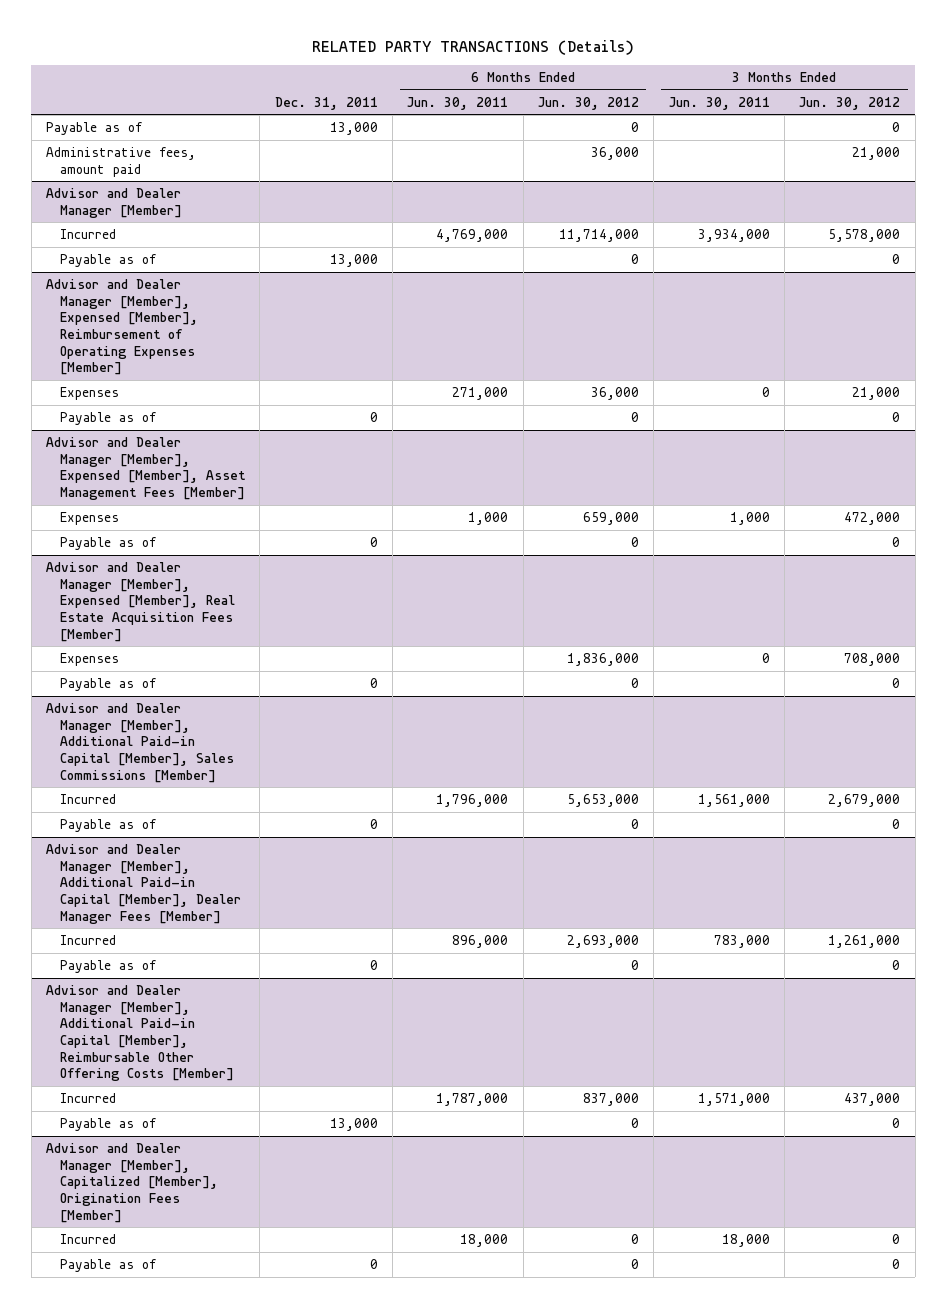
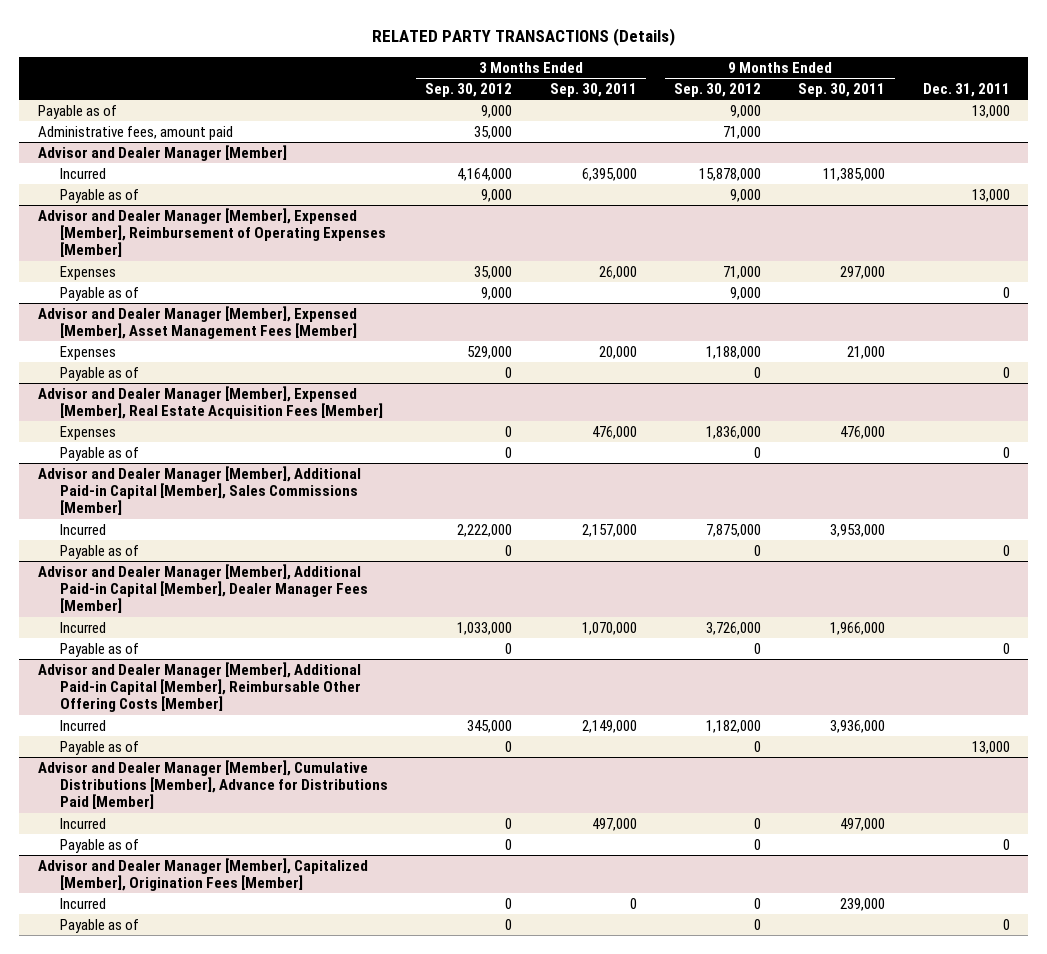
- | Dec. 31, 2011 | 6 Months Ended Jun. 30, 2011 | 6 Months Ended Jun. 30, 2012 | 3 Months Ended Jun. 30, 2011 | 3 Months Ended Jun. 30, 2012
+ | 3 Months Ended Sep. 30, 2012 | 3 Months Ended Sep. 30, 2011 | 9 Months Ended Sep. 30, 2012 | 9 Months Ended Sep. 30, 2011 | Dec. 31, 2011
+ Advisor and Dealer Manager [Member], Cumulative Distributions [Member], Advance for Distributions Paid [Member]
+ Incurred | 0 | 497,000 | 0 | 497,000 |
+ Payable as of | 0 | | 0 | | 0

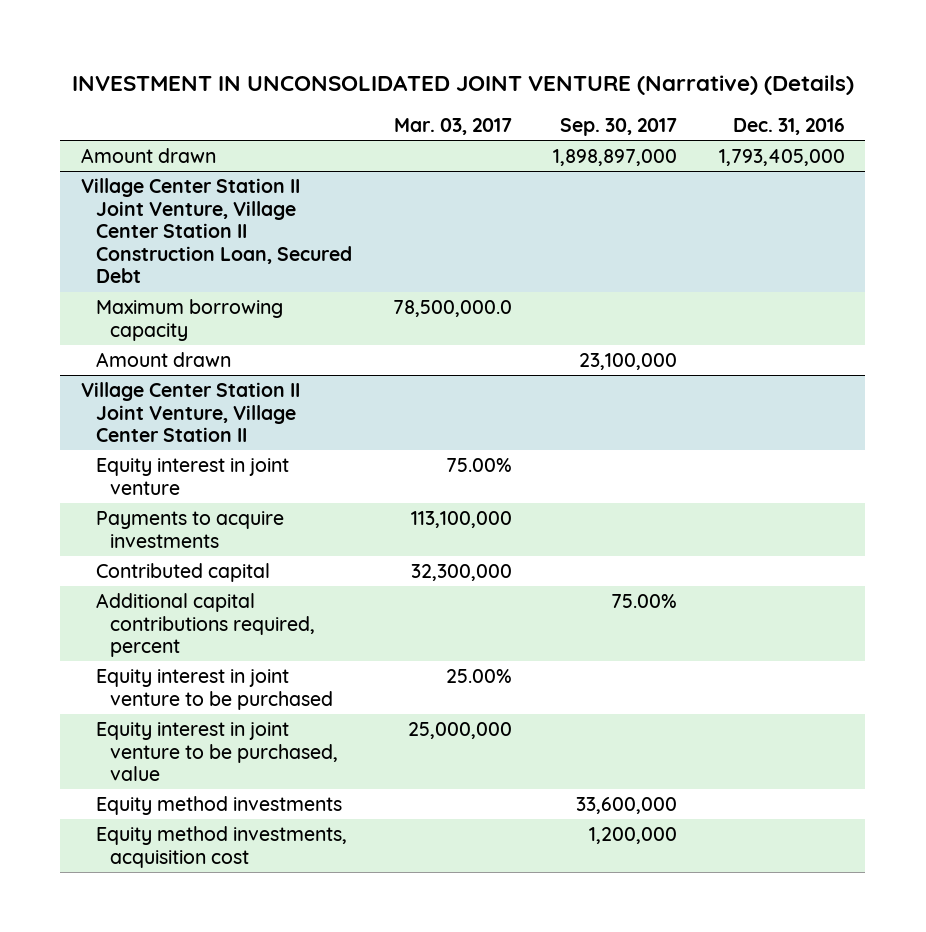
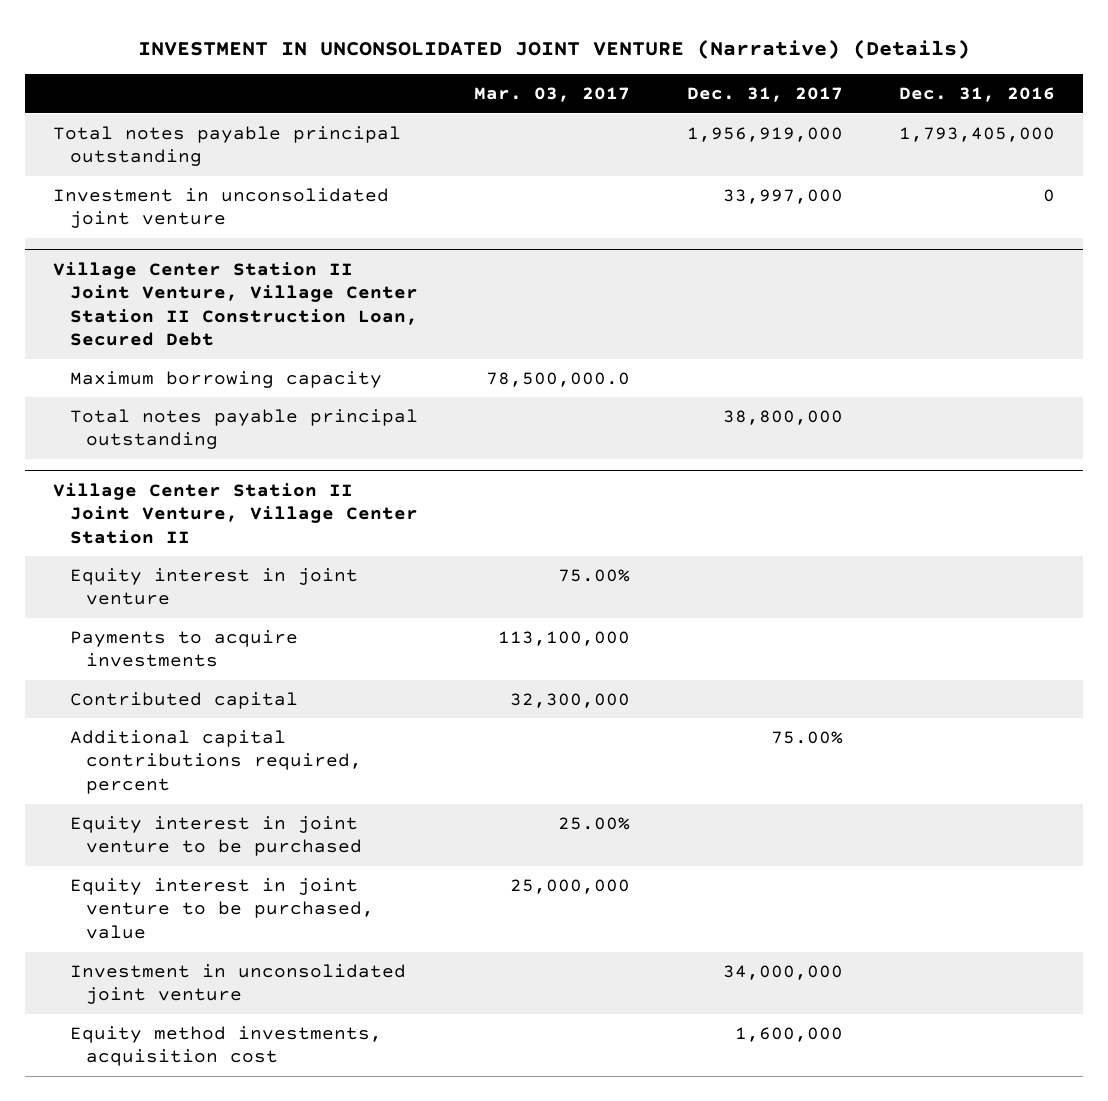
- | Mar. 03, 2017 | Sep. 30, 2017 | Dec. 31, 2016
+ | Mar. 03, 2017 | Dec. 31, 2017 | Dec. 31, 2016
- Amount drawn | | 1,898,897,000 | 1,793,405,000
+ Total notes payable principal outstanding | | 1,956,919,000 | 1,793,405,000
+ Investment in unconsolidated joint venture | | 33,997,000 | 0
@ Village Center Station II Joint Venture, Village Center Station II Construction Loan, Secured Debt
- Amount drawn | | 23,100,000 |
+ Total notes payable principal outstanding | | 38,800,000 |
@ Village Center Station II Joint Venture, Village Center Station II
- Equity method investments | | 33,600,000 |
+ Investment in unconsolidated joint venture | | 34,000,000 |

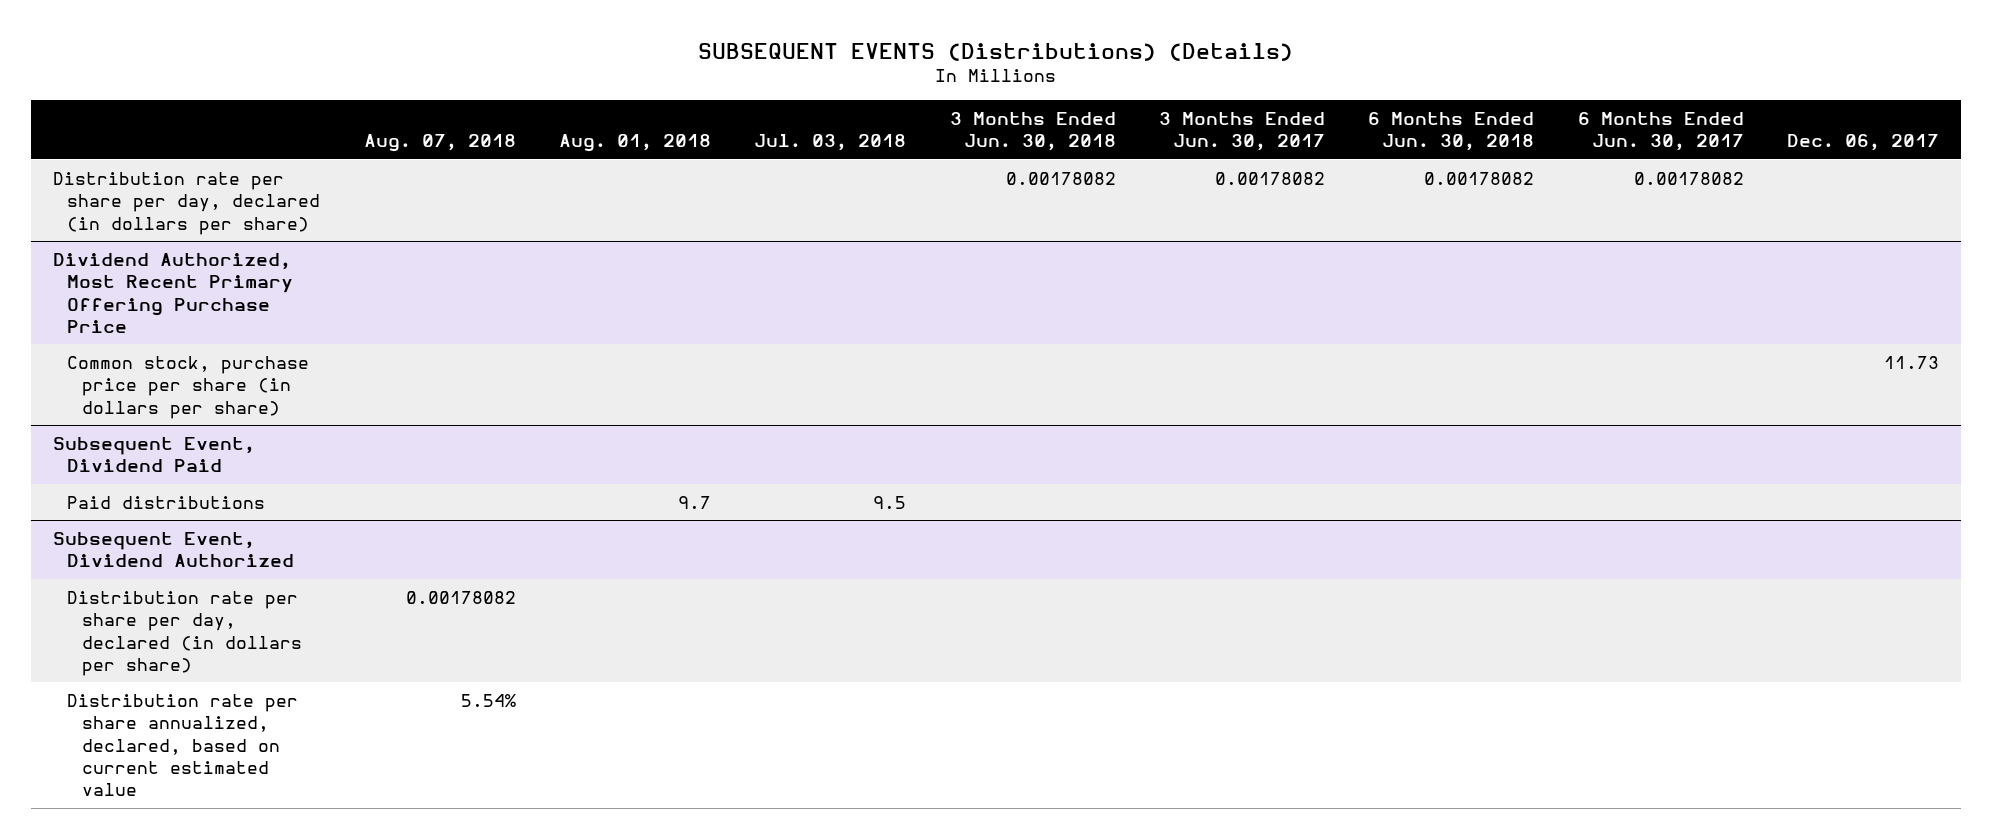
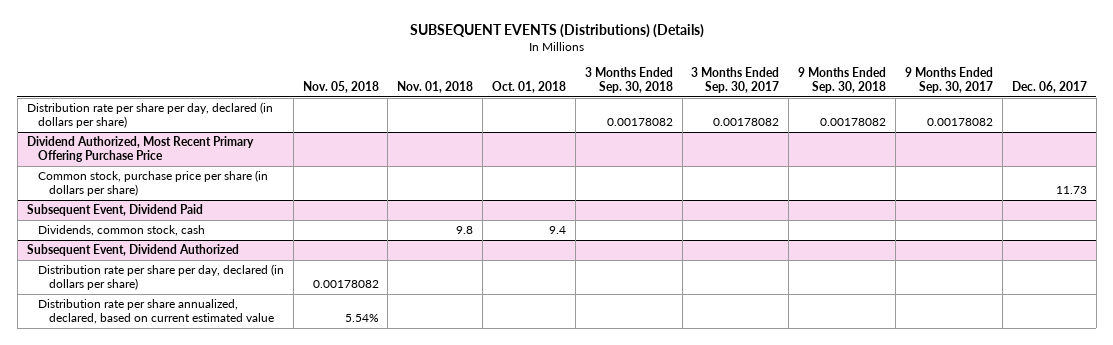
- | Aug. 07, 2018 | Aug. 01, 2018 | Jul. 03, 2018 | 3 Months Ended Jun. 30, 2018 | 3 Months Ended Jun. 30, 2017 | 6 Months Ended Jun. 30, 2018 | 6 Months Ended Jun. 30, 2017 | Dec. 06, 2017
+ | Nov. 05, 2018 | Nov. 01, 2018 | Oct. 01, 2018 | 3 Months Ended Sep. 30, 2018 | 3 Months Ended Sep. 30, 2017 | 9 Months Ended Sep. 30, 2018 | 9 Months Ended Sep. 30, 2017 | Dec. 06, 2017
@ Subsequent Event, Dividend Paid
- Paid distributions | | 9.7 | 9.5 | | | | |
+ Dividends, common stock, cash | | 9.8 | 9.4 | | | | |

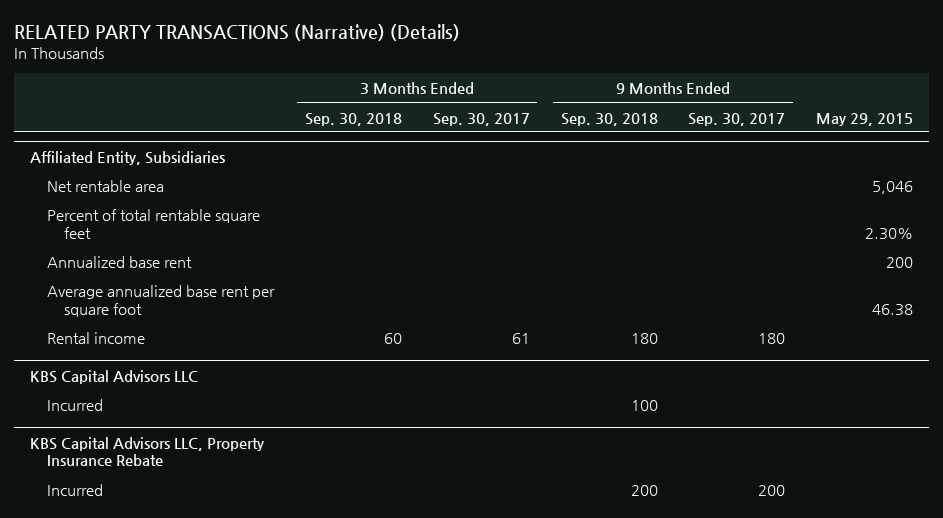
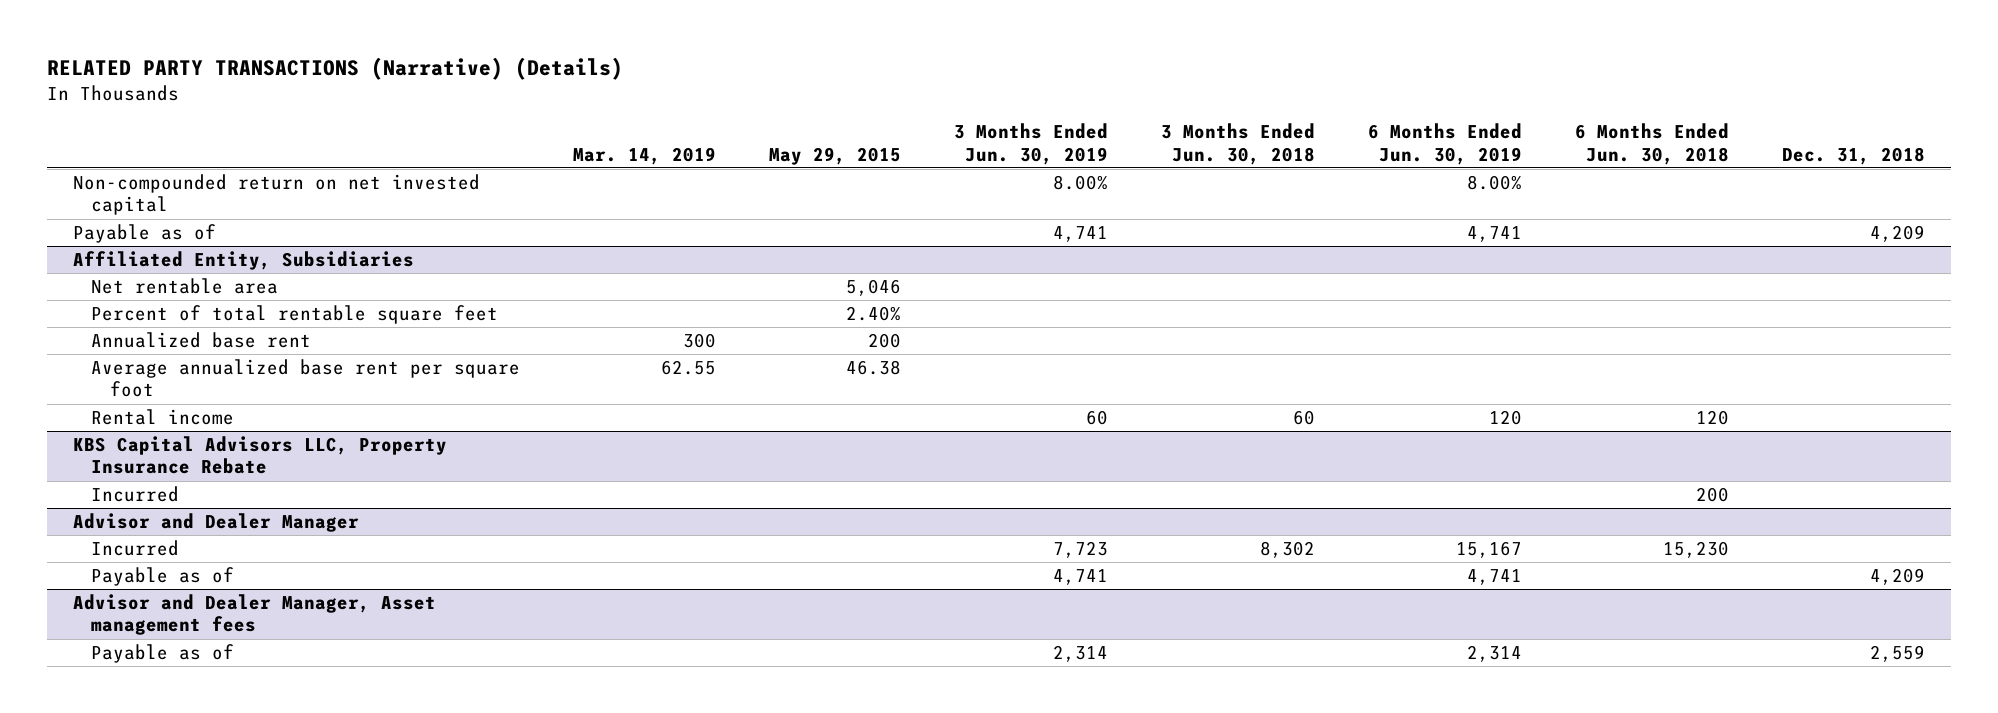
- | 3 Months Ended Sep. 30, 2018 | 3 Months Ended Sep. 30, 2017 | 9 Months Ended Sep. 30, 2018 | 9 Months Ended Sep. 30, 2017 | May 29, 2015
+ | Mar. 14, 2019 | May 29, 2015 | 3 Months Ended Jun. 30, 2019 | 3 Months Ended Jun. 30, 2018 | 6 Months Ended Jun. 30, 2019 | 6 Months Ended Jun. 30, 2018 | Dec. 31, 2018
+ Non-compounded return on net invested capital | | | 8.00% | | 8.00% | |
+ Payable as of | | | 4,741 | | 4,741 | | 4,209
@ Affiliated Entity, Subsidiaries
- Percent of total rentable square feet | | | | | 2.30%
+ Percent of total rentable square feet | | 2.40% | | | | |
- KBS Capital Advisors LLC
- Incurred | | | 100 | |
+ Advisor and Dealer Manager
+ Incurred | | | 7,723 | 8,302 | 15,167 | 15,230 |
+ Payable as of | | | 4,741 | | 4,741 | | 4,209
+ Advisor and Dealer Manager, Asset management fees
+ Payable as of | | | 2,314 | | 2,314 | | 2,559

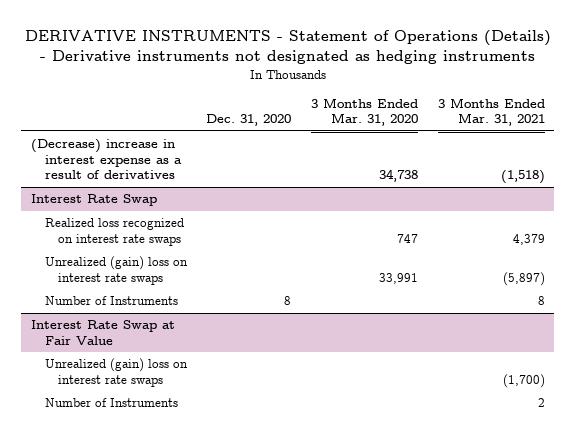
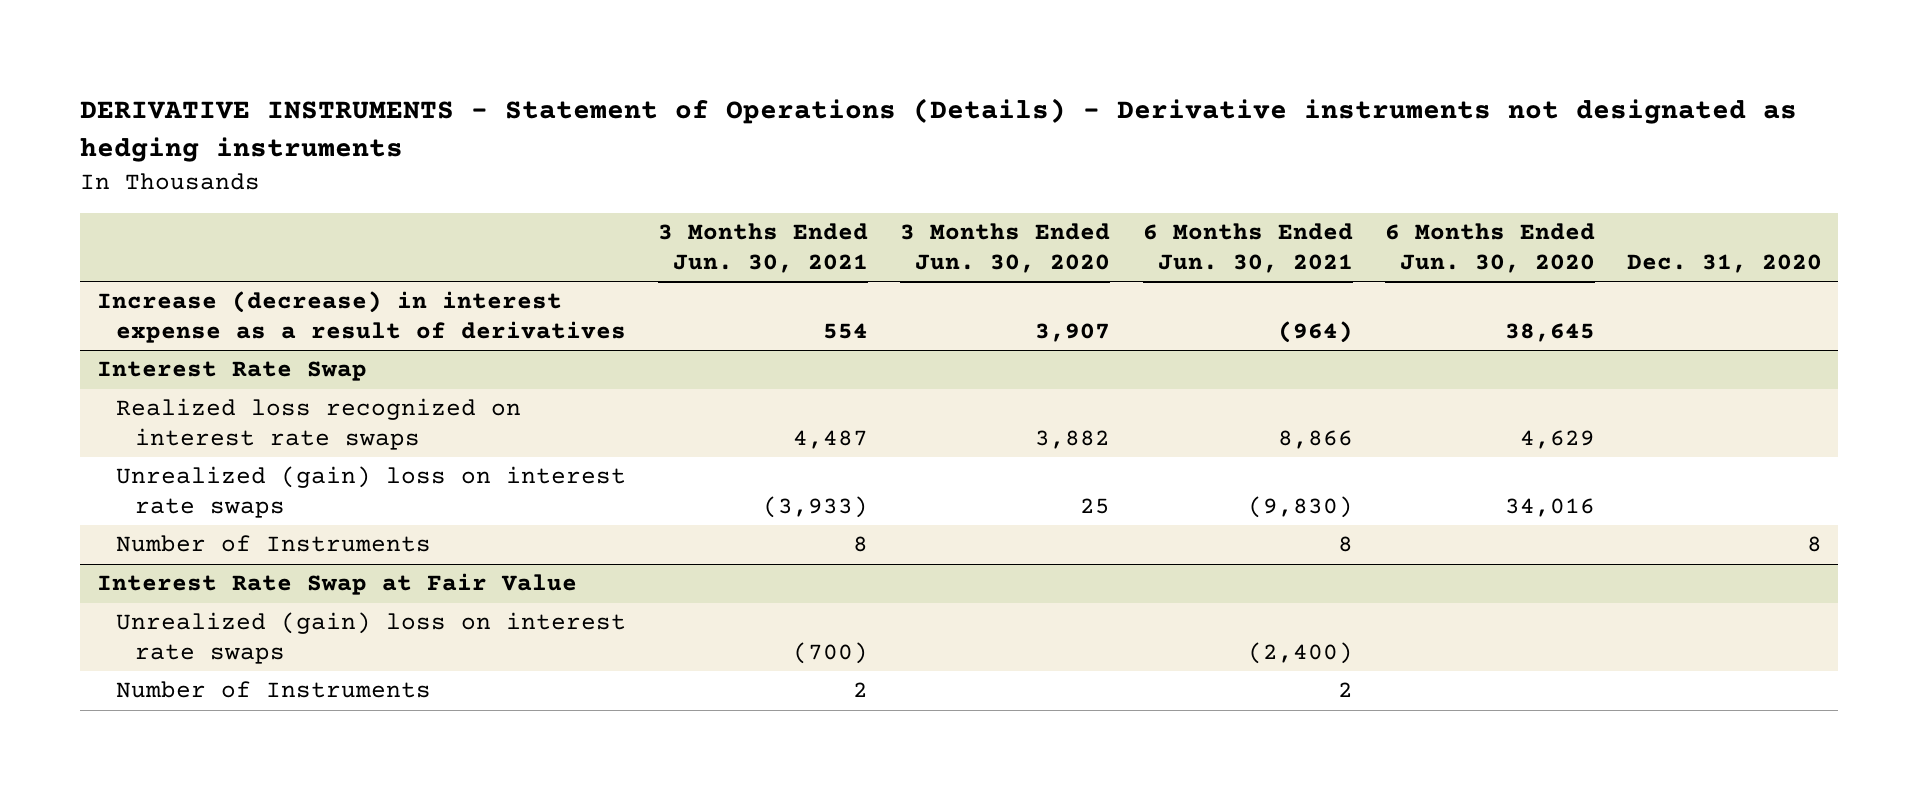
- | Dec. 31, 2020 | 3 Months Ended Mar. 31, 2020 | 3 Months Ended Mar. 31, 2021
+ | 3 Months Ended Jun. 30, 2021 | 3 Months Ended Jun. 30, 2020 | 6 Months Ended Jun. 30, 2021 | 6 Months Ended Jun. 30, 2020 | Dec. 31, 2020
- (Decrease) increase in interest expense as a result of derivatives | | 34,738 | (1,518)
+ Increase (decrease) in interest expense as a result of derivatives | 554 | 3,907 | (964) | 38,645 |

